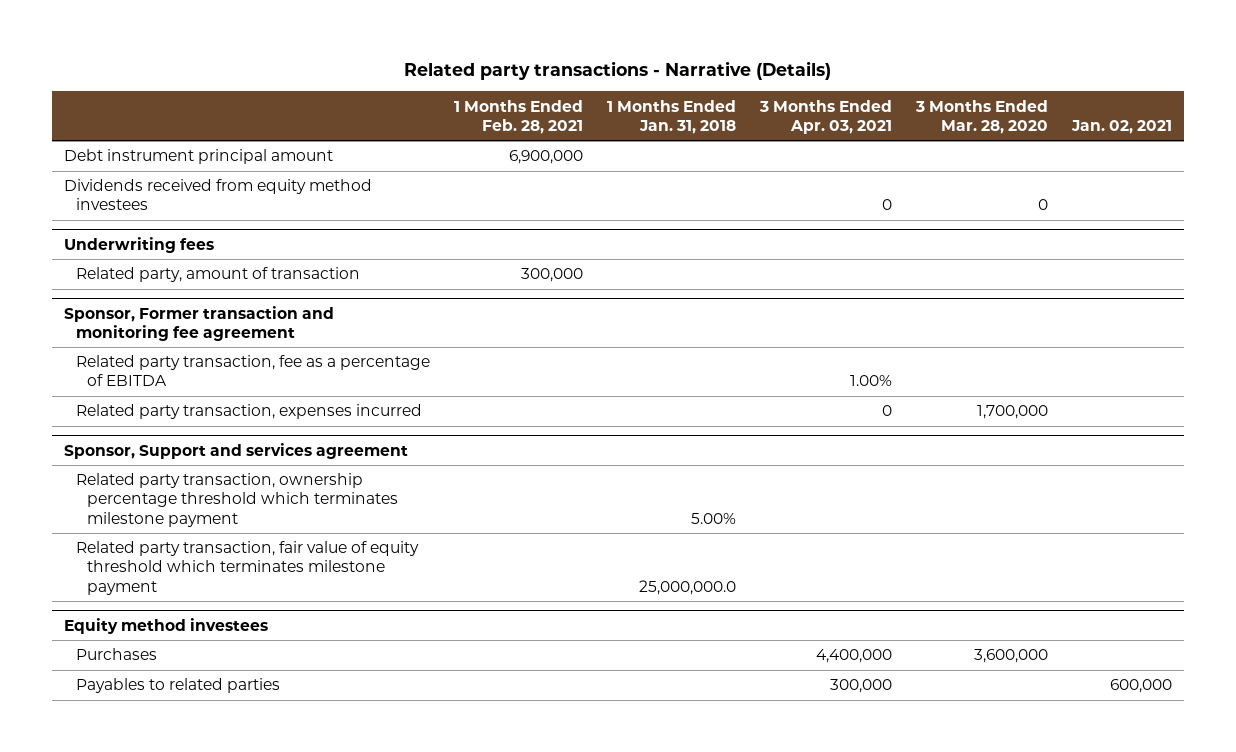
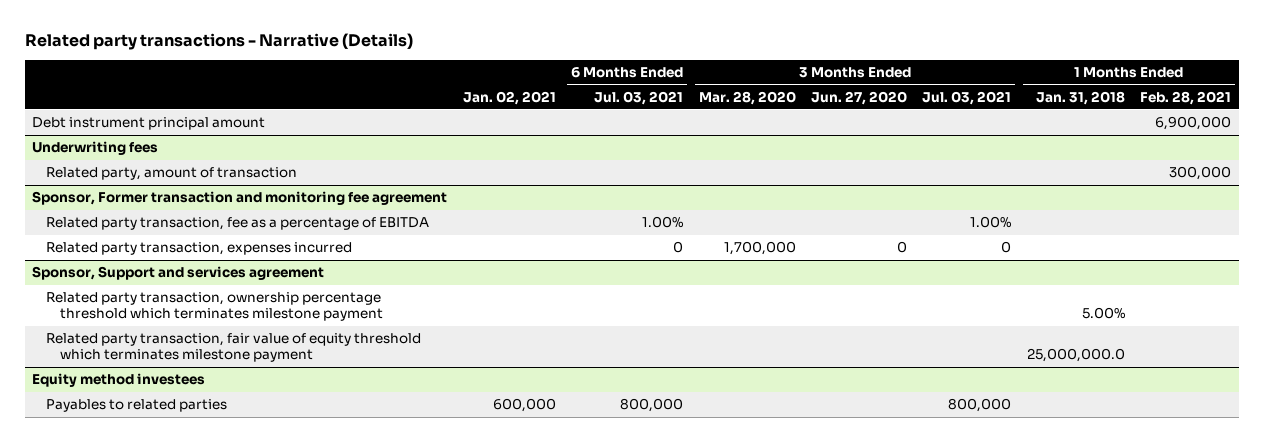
- | 1 Months Ended Feb. 28, 2021 | 1 Months Ended Jan. 31, 2018 | 3 Months Ended Apr. 03, 2021 | 3 Months Ended Mar. 28, 2020 | Jan. 02, 2021
+ | Jan. 02, 2021 | 6 Months Ended Jul. 03, 2021 | 3 Months Ended Mar. 28, 2020 | 3 Months Ended Jun. 27, 2020 | 3 Months Ended Jul. 03, 2021 | 1 Months Ended Jan. 31, 2018 | 1 Months Ended Feb. 28, 2021
- Dividends received from equity method investees | | | 0 | 0 |
@ Equity method investees
- Purchases | | | 4,400,000 | 3,600,000 |

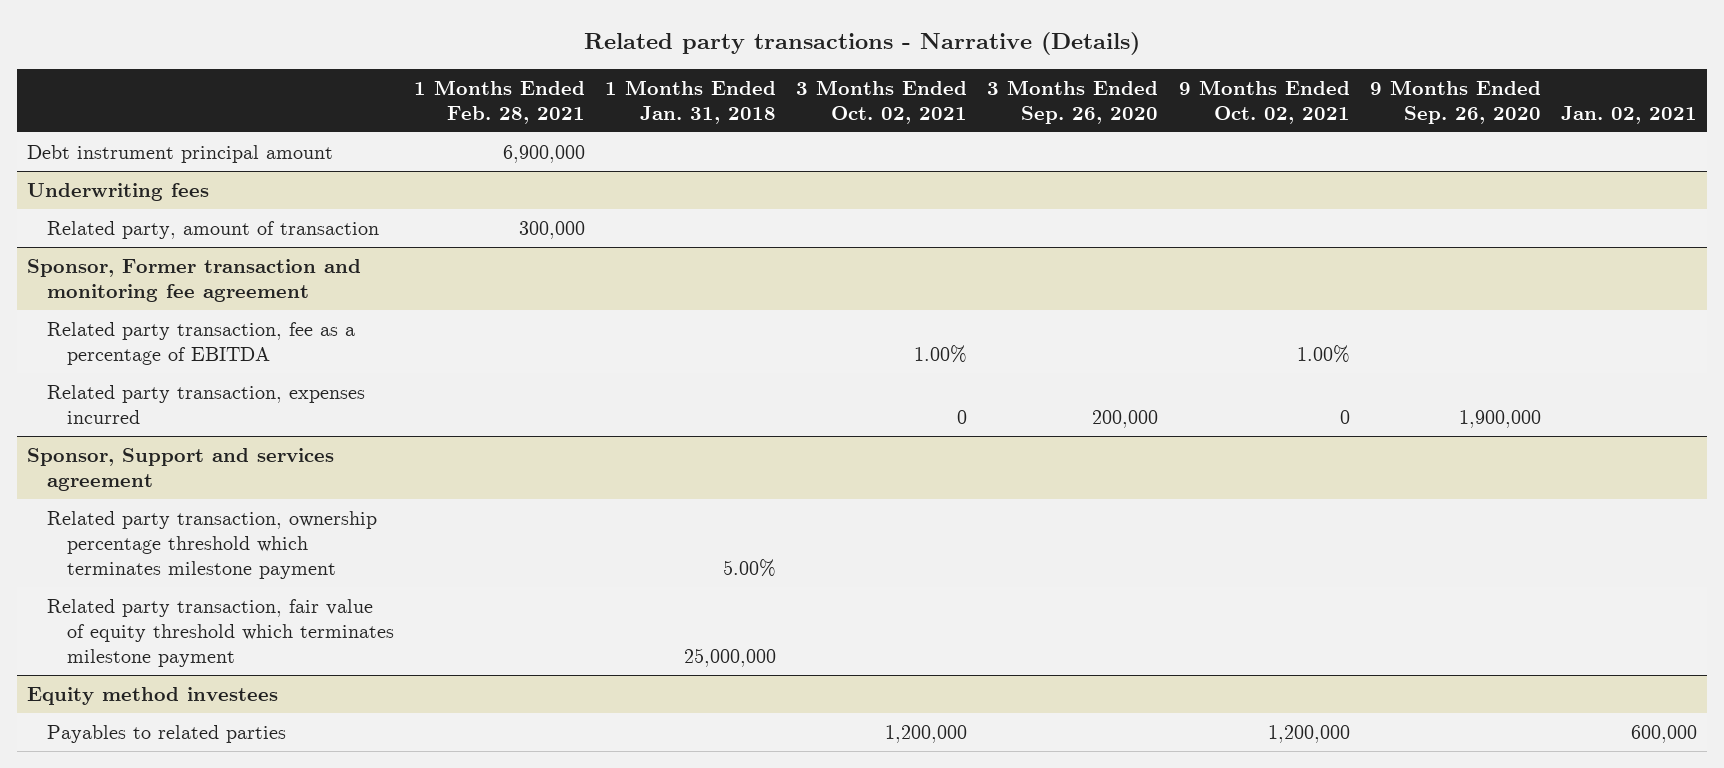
- | Jan. 02, 2021 | 6 Months Ended Jul. 03, 2021 | 3 Months Ended Mar. 28, 2020 | 3 Months Ended Jun. 27, 2020 | 3 Months Ended Jul. 03, 2021 | 1 Months Ended Jan. 31, 2018 | 1 Months Ended Feb. 28, 2021
+ | 1 Months Ended Feb. 28, 2021 | 1 Months Ended Jan. 31, 2018 | 3 Months Ended Oct. 02, 2021 | 3 Months Ended Sep. 26, 2020 | 9 Months Ended Oct. 02, 2021 | 9 Months Ended Sep. 26, 2020 | Jan. 02, 2021
@ Sponsor, Support and services agreement
- Related party transaction, fair value of equity threshold which terminates milestone payment | | | | | | 25,000,000.0 |
+ Related party transaction, fair value of equity threshold which terminates milestone payment | | 25,000,000 | | | | |

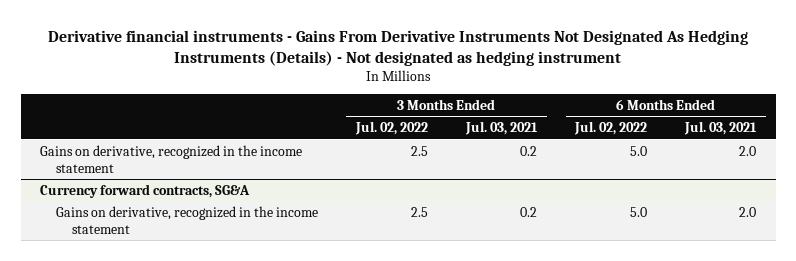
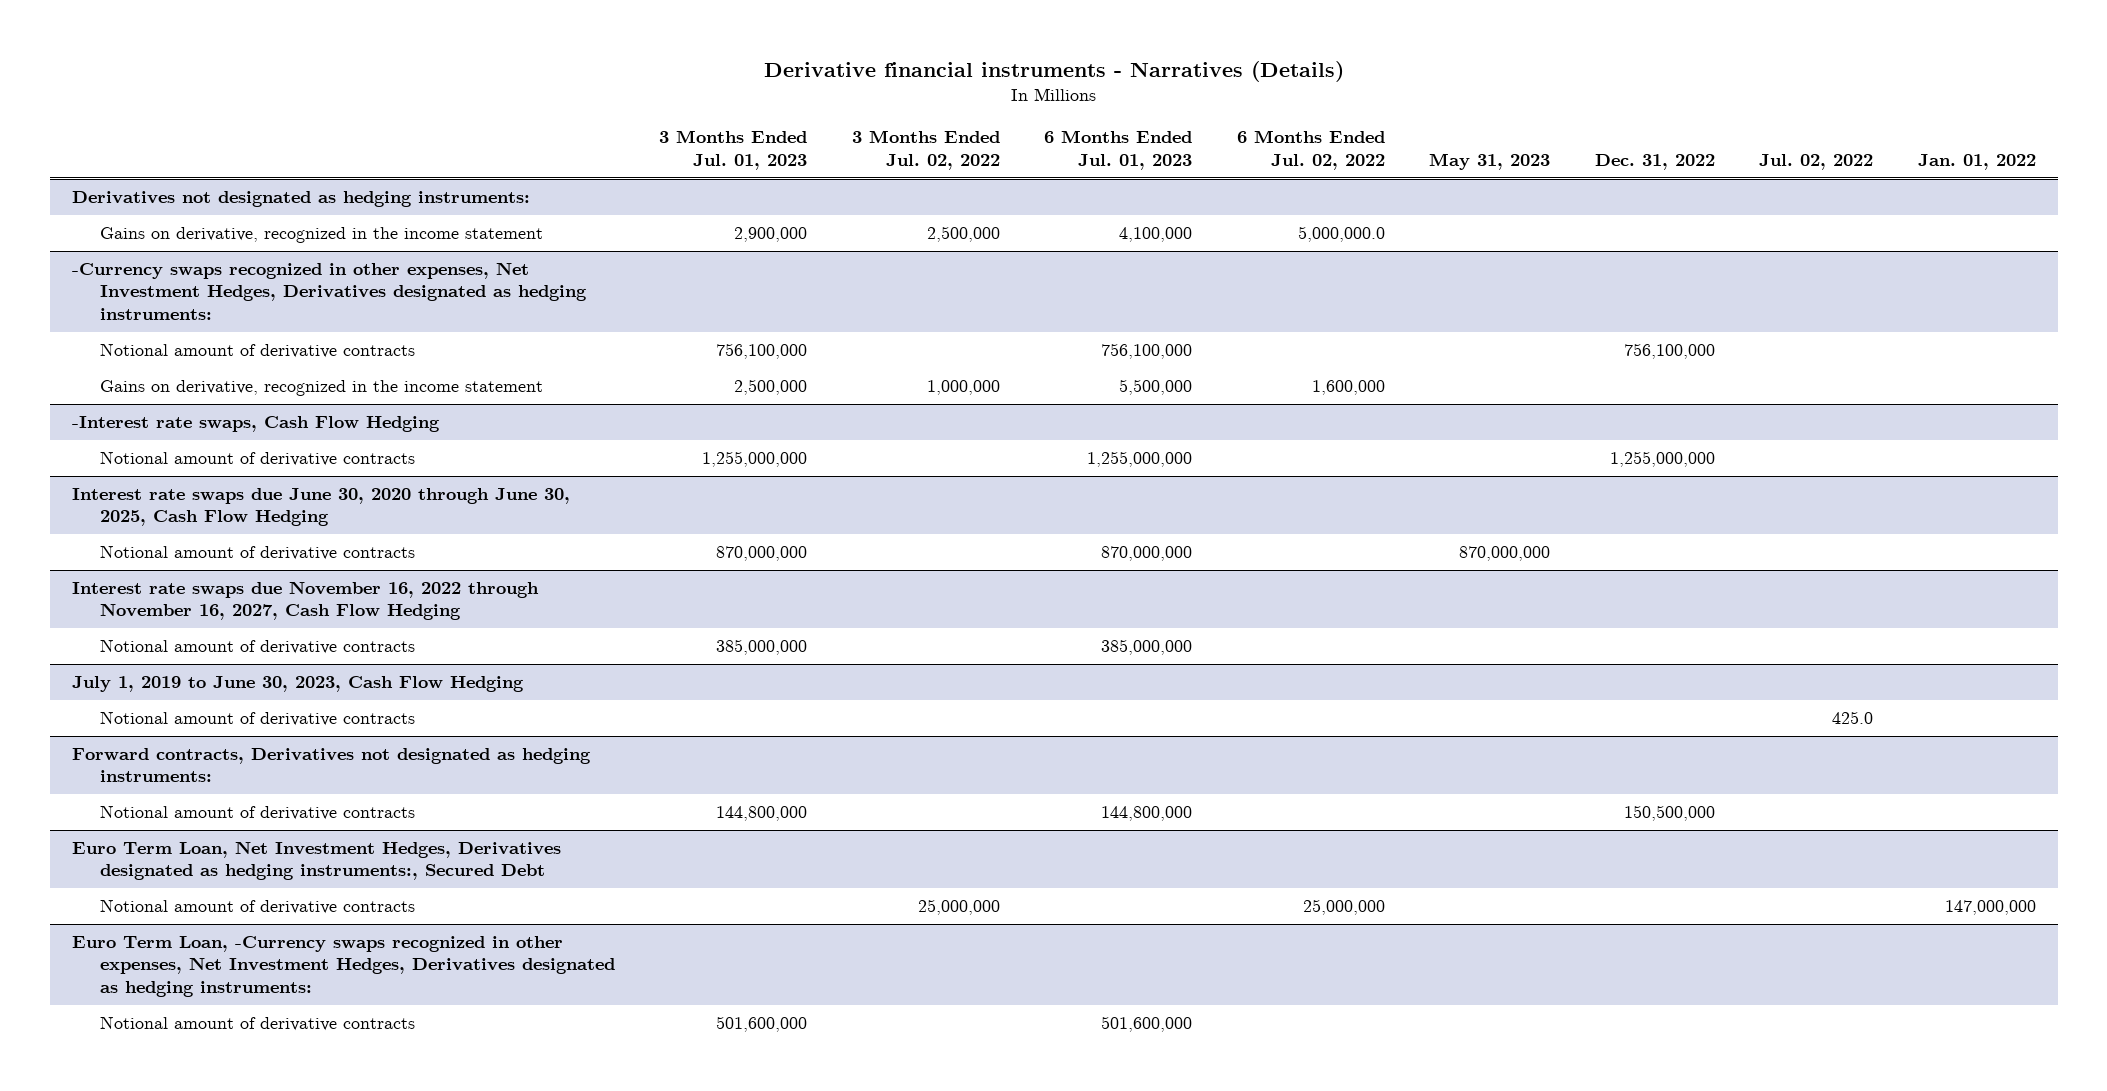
- Derivative financial instruments - Gains From Derivative Instruments Not Designated As Hedging Instruments (Details) - Not designated as hedging instrument
+ Derivative financial instruments - Narratives (Details)
- | 3 Months Ended Jul. 02, 2022 | 3 Months Ended Jul. 03, 2021 | 6 Months Ended Jul. 02, 2022 | 6 Months Ended Jul. 03, 2021
+ | 3 Months Ended Jul. 01, 2023 | 3 Months Ended Jul. 02, 2022 | 6 Months Ended Jul. 01, 2023 | 6 Months Ended Jul. 02, 2022 | May 31, 2023 | Dec. 31, 2022 | Jul. 02, 2022 | Jan. 01, 2022
- Gains on derivative, recognized in the income statement | 2.5 | 0.2 | 5.0 | 2.0
- Currency forward contracts, SG&A
- Gains on derivative, recognized in the income statement | 2.5 | 0.2 | 5.0 | 2.0
+ Derivatives not designated as hedging instruments:
+ Gains on derivative, recognized in the income statement | 2,900,000 | 2,500,000 | 4,100,000 | 5,000,000.0 | | | |
+ -Currency swaps recognized in other expenses, Net Investment Hedges, Derivatives designated as hedging instruments:
+ Notional amount of derivative contracts | 756,100,000 | | 756,100,000 | | | 756,100,000 | |
+ Gains on derivative, recognized in the income statement | 2,500,000 | 1,000,000 | 5,500,000 | 1,600,000 | | | |
+ -Interest rate swaps, Cash Flow Hedging
+ Notional amount of derivative contracts | 1,255,000,000 | | 1,255,000,000 | | | 1,255,000,000 | |
+ Interest rate swaps due June 30, 2020 through June 30, 2025, Cash Flow Hedging
+ Notional amount of derivative contracts | 870,000,000 | | 870,000,000 | | 870,000,000 | | |
+ Interest rate swaps due November 16, 2022 through November 16, 2027, Cash Flow Hedging
+ Notional amount of derivative contracts | 385,000,000 | | 385,000,000 | | | | |
+ July 1, 2019 to June 30, 2023, Cash Flow Hedging
+ Notional amount of derivative contracts | | | | | | | 425.0 |
+ Forward contracts, Derivatives not designated as hedging instruments:
+ Notional amount of derivative contracts | 144,800,000 | | 144,800,000 | | | 150,500,000 | |
+ Euro Term Loan, Net Investment Hedges, Derivatives designated as hedging instruments:, Secured Debt
+ Notional amount of derivative contracts | | 25,000,000 | | 25,000,000 | | | | 147,000,000
+ Euro Term Loan, -Currency swaps recognized in other expenses, Net Investment Hedges, Derivatives designated as hedging instruments:
+ Notional amount of derivative contracts | 501,600,000 | | 501,600,000 | | | | |

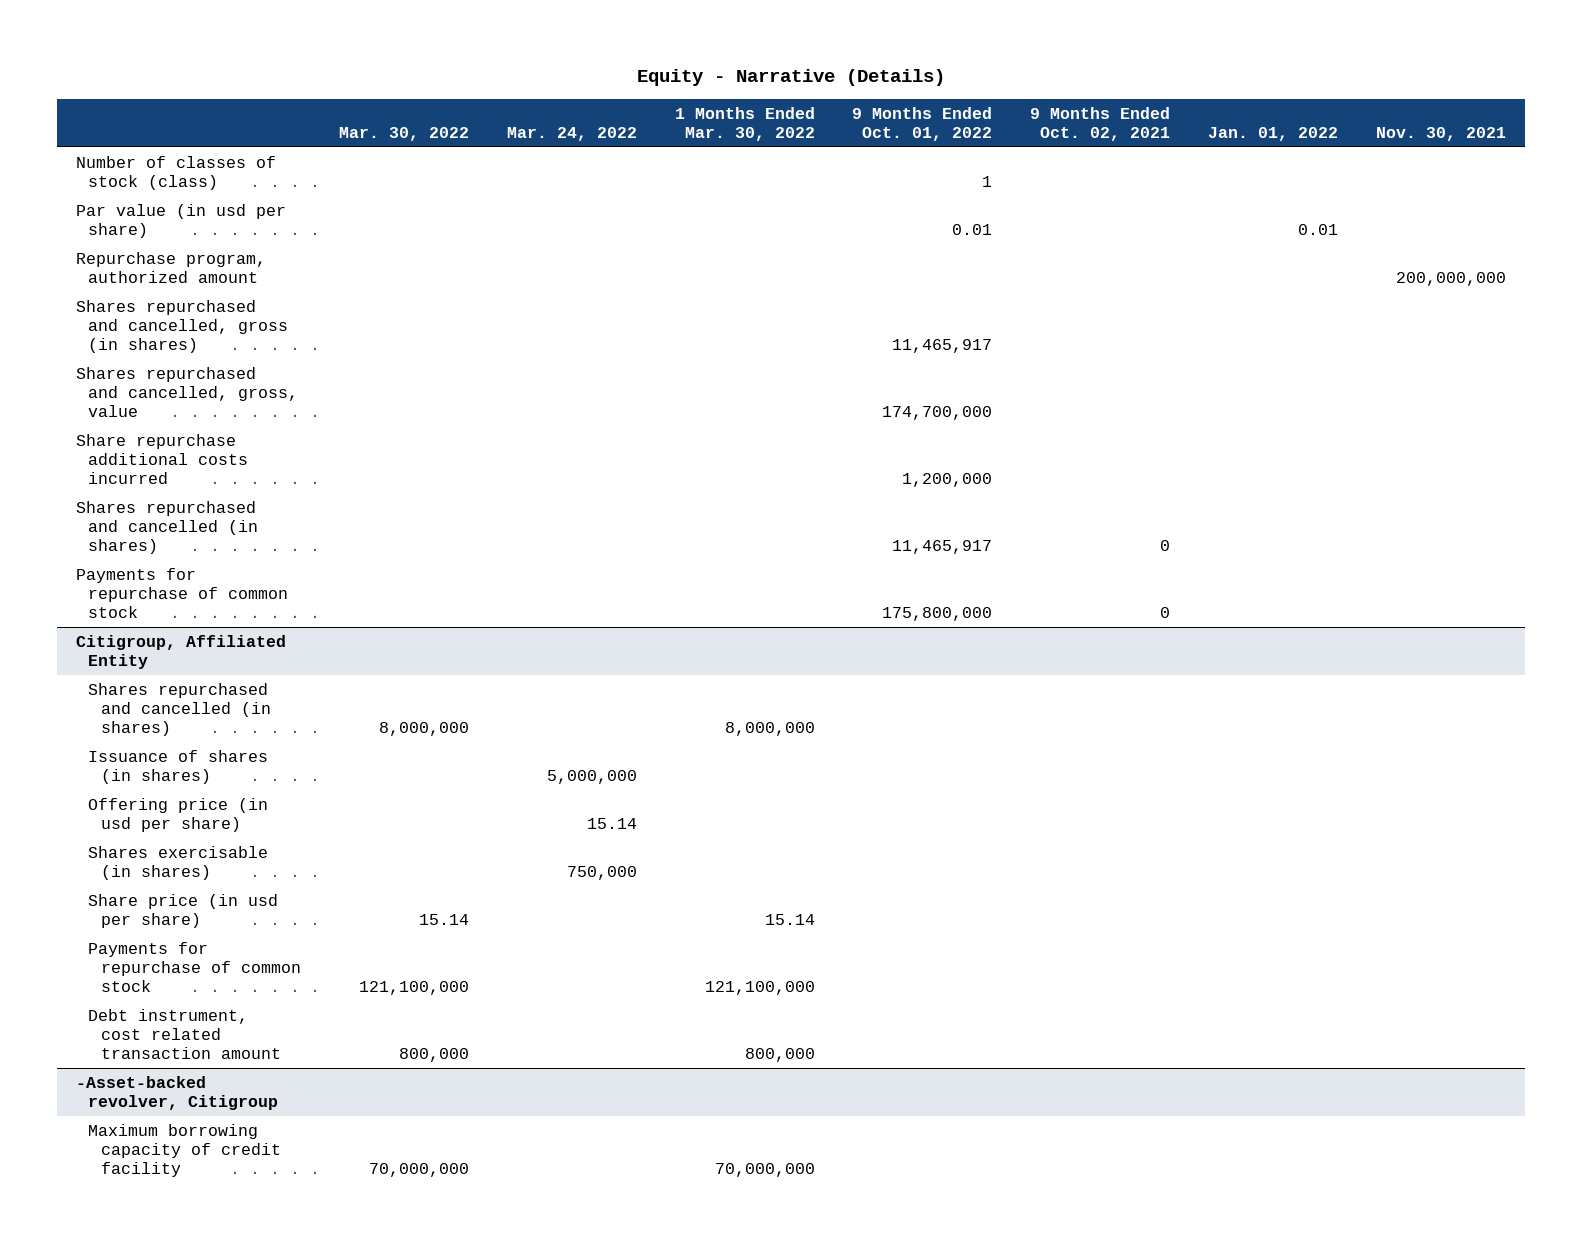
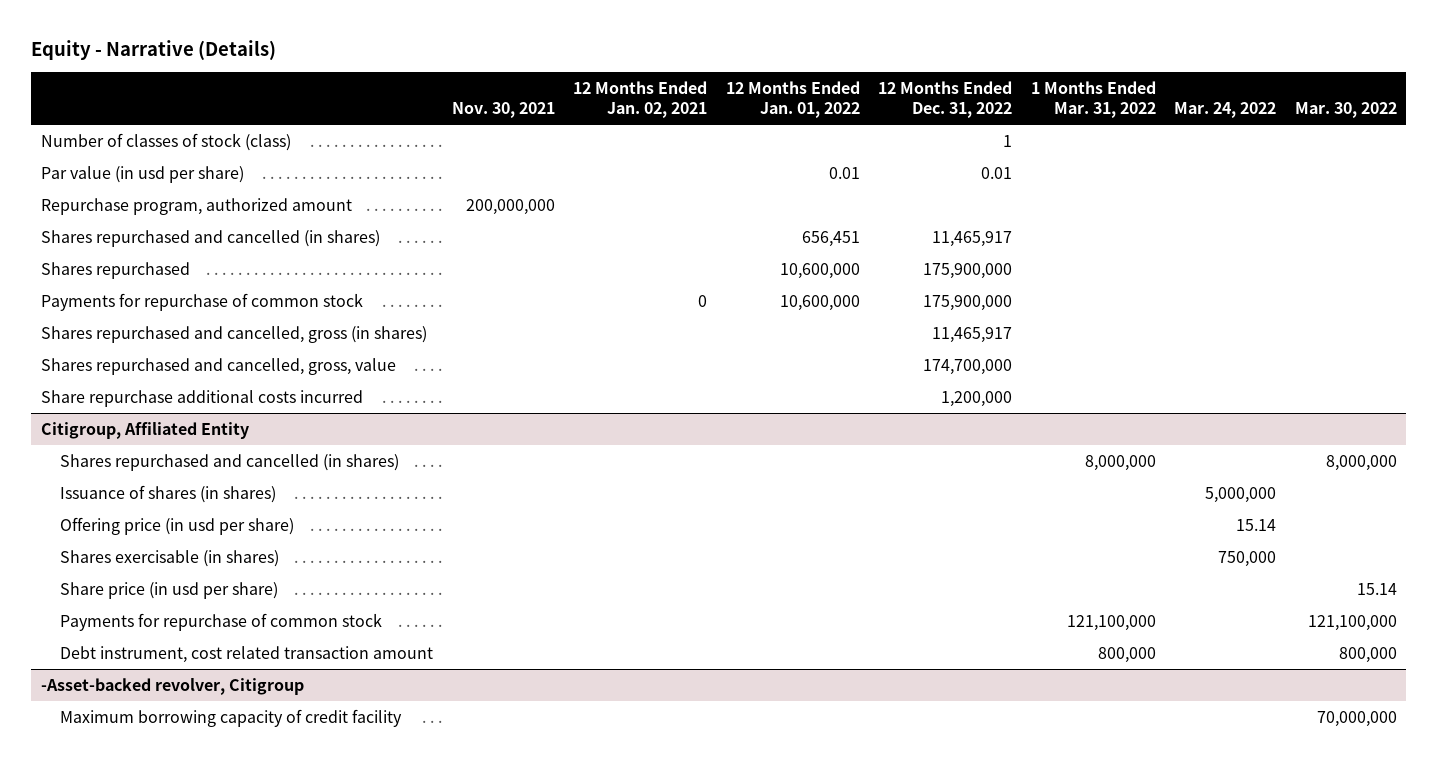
- | Mar. 30, 2022 | Mar. 24, 2022 | 1 Months Ended Mar. 30, 2022 | 9 Months Ended Oct. 01, 2022 | 9 Months Ended Oct. 02, 2021 | Jan. 01, 2022 | Nov. 30, 2021
+ | Nov. 30, 2021 | 12 Months Ended Jan. 02, 2021 | 12 Months Ended Jan. 01, 2022 | 12 Months Ended Dec. 31, 2022 | 1 Months Ended Mar. 31, 2022 | Mar. 24, 2022 | Mar. 30, 2022
moved up: Shares repurchased and cancelled (in shares) | | | 656,451 | 11,465,917 | | |
+ Shares repurchased | | | 10,600,000 | 175,900,000 | | |
moved up: Payments for repurchase of common stock | | 0 | 10,600,000 | 175,900,000 | | |

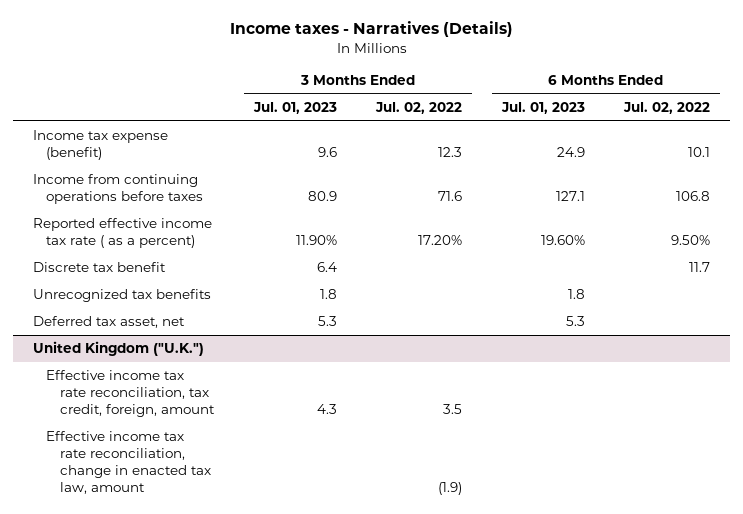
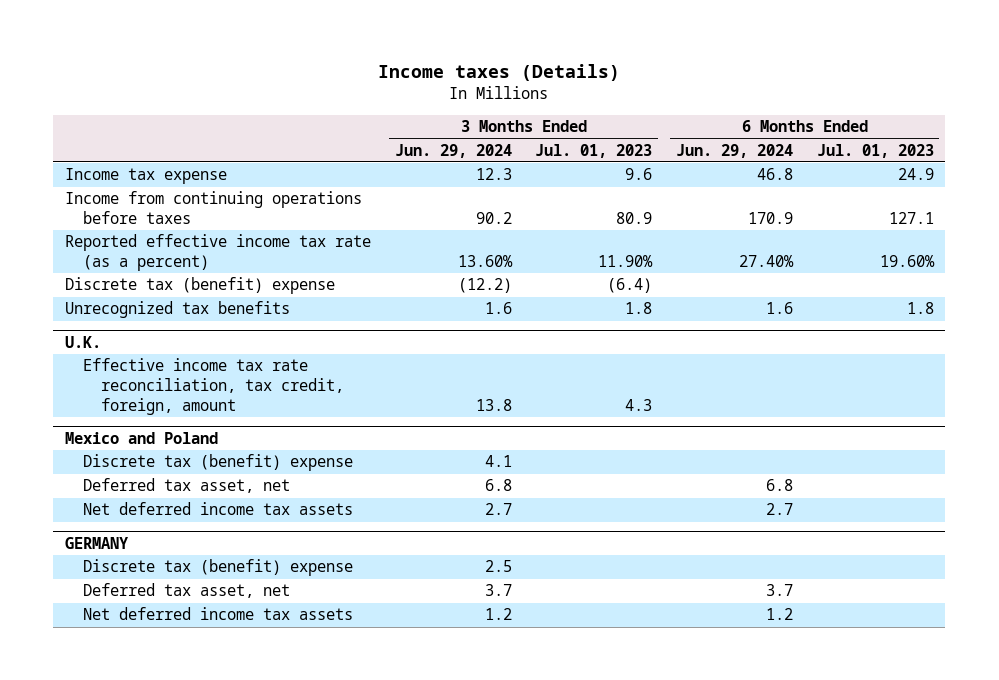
- Income taxes - Narratives (Details)
+ Income taxes (Details)
- | 3 Months Ended Jul. 01, 2023 | 3 Months Ended Jul. 02, 2022 | 6 Months Ended Jul. 01, 2023 | 6 Months Ended Jul. 02, 2022
+ | 3 Months Ended Jun. 29, 2024 | 3 Months Ended Jul. 01, 2023 | 6 Months Ended Jun. 29, 2024 | 6 Months Ended Jul. 01, 2023
- Income tax expense (benefit) | 9.6 | 12.3 | 24.9 | 10.1
+ Income tax expense | 12.3 | 9.6 | 46.8 | 24.9
- Reported effective income tax rate ( as a percent) | 11.90% | 17.20% | 19.60% | 9.50%
- Discrete tax benefit | 6.4 | | | 11.7
+ Reported effective income tax rate (as a percent) | 13.60% | 11.90% | 27.40% | 19.60%
+ Discrete tax (benefit) expense | (12.2) | (6.4) | |
- Deferred tax asset, net | 5.3 | | 5.3 |
- United Kingdom ("U.K.")
+ U.K.
- Effective income tax rate reconciliation, change in enacted tax law, amount | | (1.9) | |
+ Mexico and Poland
+ Discrete tax (benefit) expense | 4.1 | | |
+ Deferred tax asset, net | 6.8 | | 6.8 |
+ Net deferred income tax assets | 2.7 | | 2.7 |
+ GERMANY
+ Discrete tax (benefit) expense | 2.5 | | |
+ Deferred tax asset, net | 3.7 | | 3.7 |
+ Net deferred income tax assets | 1.2 | | 1.2 |

